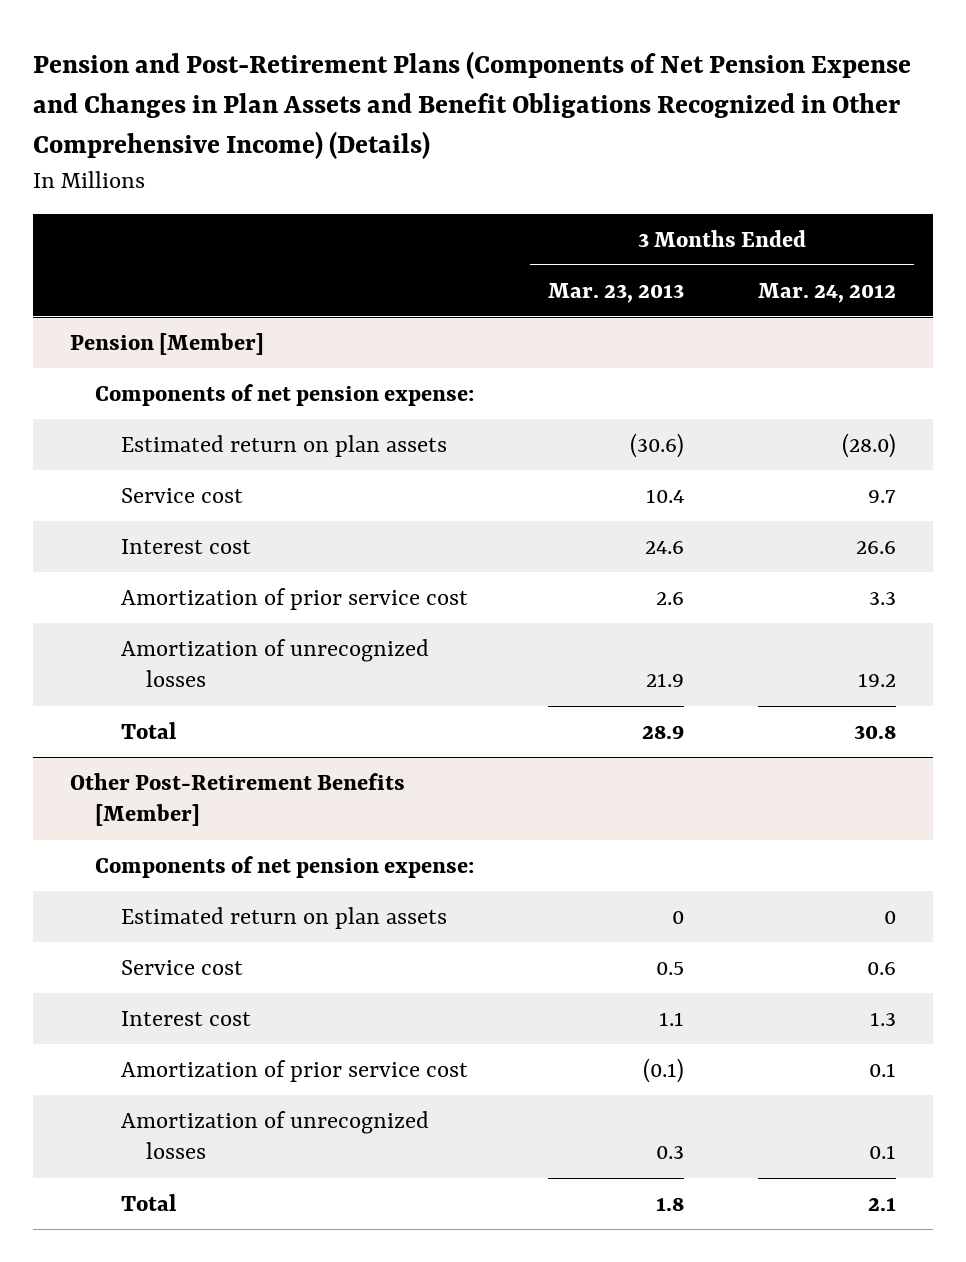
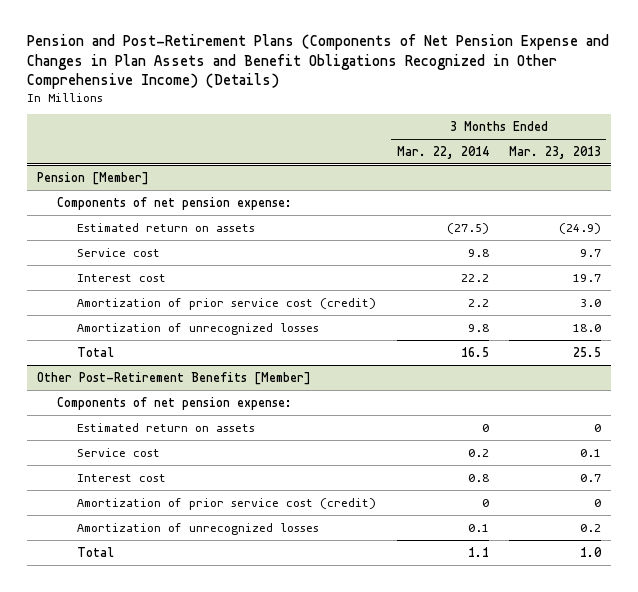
- | 3 Months Ended Mar. 23, 2013 | 3 Months Ended Mar. 24, 2012
+ | 3 Months Ended Mar. 22, 2014 | 3 Months Ended Mar. 23, 2013
@ Pension [Member]
- Estimated return on plan assets | (30.6) | (28.0)
- Service cost | 10.4 | 9.7
- Interest cost | 24.6 | 26.6
- Amortization of prior service cost | 2.6 | 3.3
- Amortization of unrecognized losses | 21.9 | 19.2
- Total | 28.9 | 30.8
+ Estimated return on assets | (27.5) | (24.9)
+ Service cost | 9.8 | 9.7
+ Interest cost | 22.2 | 19.7
+ Amortization of prior service cost (credit) | 2.2 | 3.0
+ Amortization of unrecognized losses | 9.8 | 18.0
+ Total | 16.5 | 25.5
@ Other Post-Retirement Benefits [Member]
- Estimated return on plan assets | 0 | 0
- Service cost | 0.5 | 0.6
- Interest cost | 1.1 | 1.3
- Amortization of prior service cost | (0.1) | 0.1
- Amortization of unrecognized losses | 0.3 | 0.1
- Total | 1.8 | 2.1
+ Estimated return on assets | 0 | 0
+ Service cost | 0.2 | 0.1
+ Interest cost | 0.8 | 0.7
+ Amortization of prior service cost (credit) | 0 | 0
+ Amortization of unrecognized losses | 0.1 | 0.2
+ Total | 1.1 | 1.0

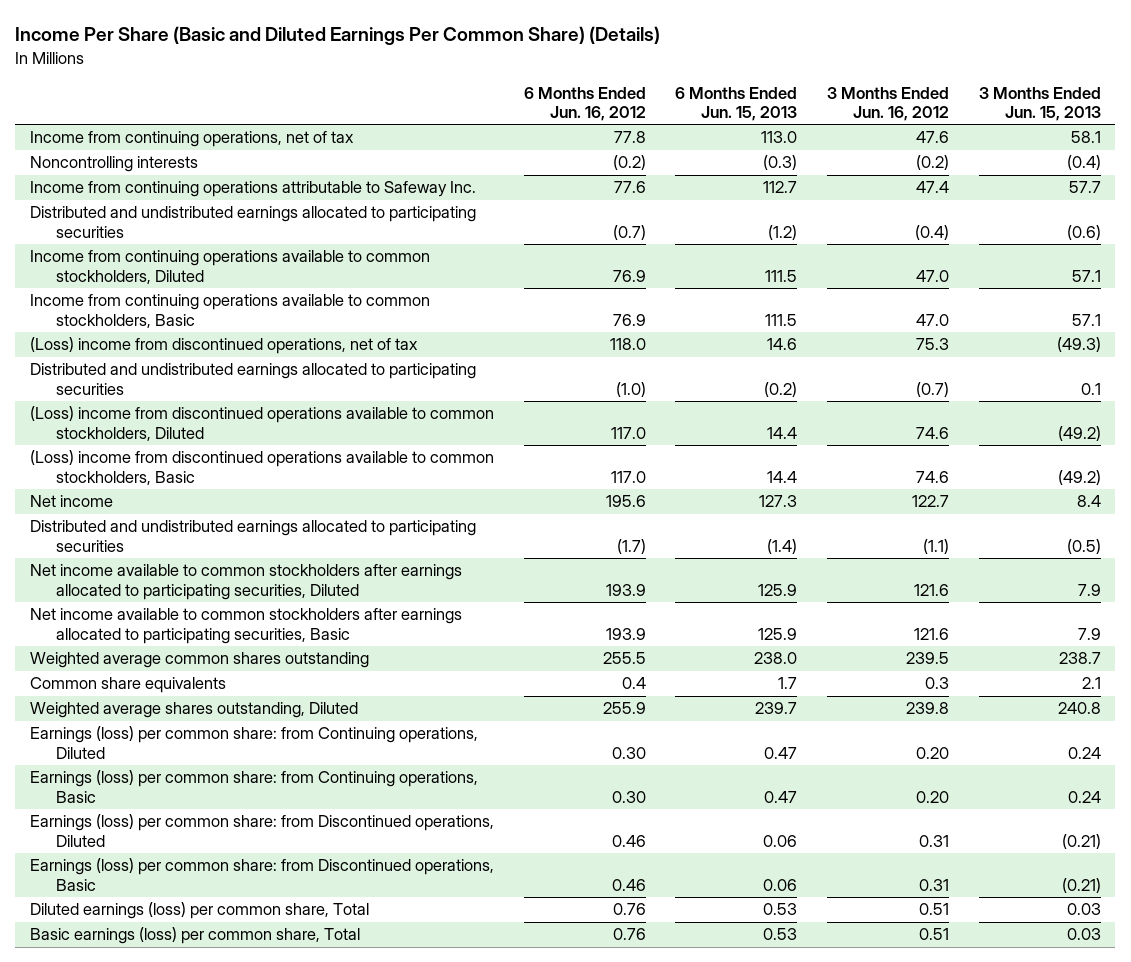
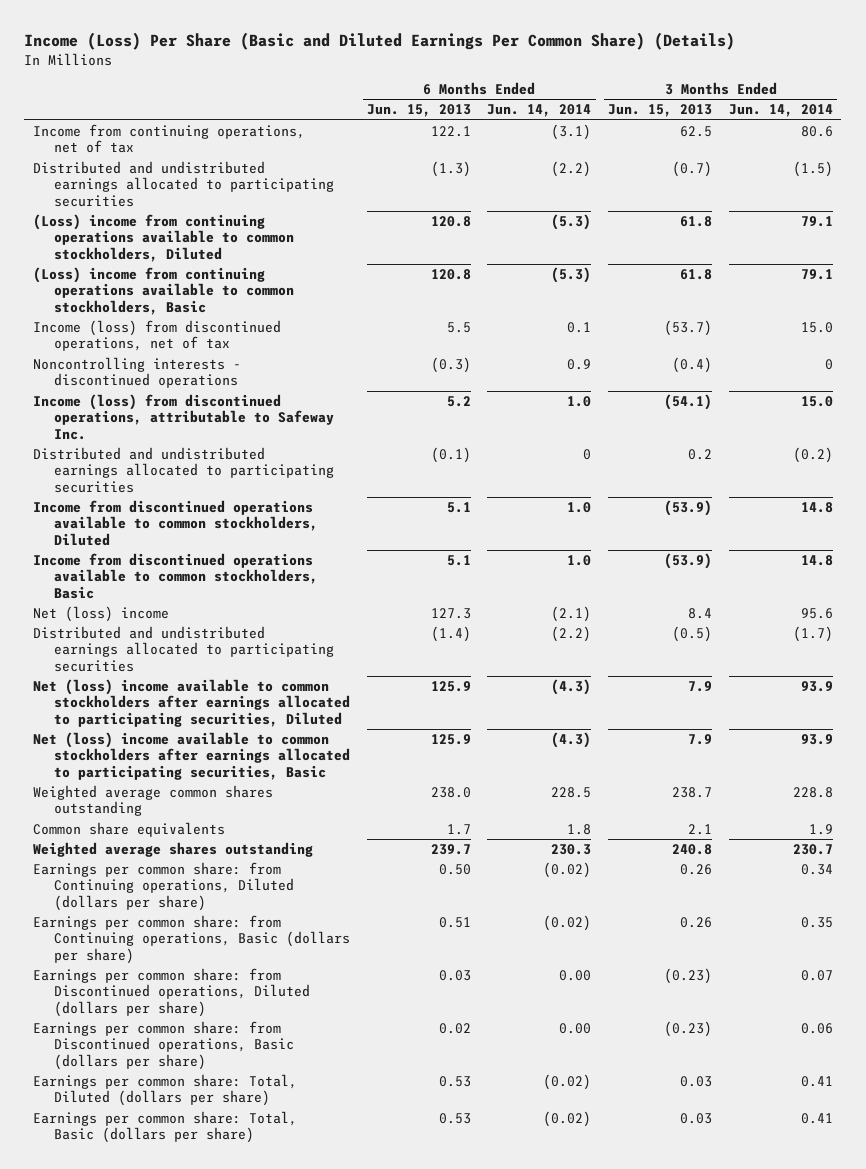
- Income Per Share (Basic and Diluted Earnings Per Common Share) (Details)
+ Income (Loss) Per Share (Basic and Diluted Earnings Per Common Share) (Details)
- | 6 Months Ended Jun. 16, 2012 | 6 Months Ended Jun. 15, 2013 | 3 Months Ended Jun. 16, 2012 | 3 Months Ended Jun. 15, 2013
+ | 6 Months Ended Jun. 15, 2013 | 6 Months Ended Jun. 14, 2014 | 3 Months Ended Jun. 15, 2013 | 3 Months Ended Jun. 14, 2014
- Income from continuing operations, net of tax | 77.8 | 113.0 | 47.6 | 58.1
- Noncontrolling interests | (0.2) | (0.3) | (0.2) | (0.4)
- Income from continuing operations attributable to Safeway Inc. | 77.6 | 112.7 | 47.4 | 57.7
- Distributed and undistributed earnings allocated to participating securities | (0.7) | (1.2) | (0.4) | (0.6)
- Income from continuing operations available to common stockholders, Diluted | 76.9 | 111.5 | 47.0 | 57.1
- Income from continuing operations available to common stockholders, Basic | 76.9 | 111.5 | 47.0 | 57.1
- (Loss) income from discontinued operations, net of tax | 118.0 | 14.6 | 75.3 | (49.3)
- Distributed and undistributed earnings allocated to participating securities | (1.0) | (0.2) | (0.7) | 0.1
- (Loss) income from discontinued operations available to common stockholders, Diluted | 117.0 | 14.4 | 74.6 | (49.2)
- (Loss) income from discontinued operations available to common stockholders, Basic | 117.0 | 14.4 | 74.6 | (49.2)
- Net income | 195.6 | 127.3 | 122.7 | 8.4
+ Income from continuing operations, net of tax | 122.1 | (3.1) | 62.5 | 80.6
+ Distributed and undistributed earnings allocated to participating securities | (1.3) | (2.2) | (0.7) | (1.5)
+ (Loss) income from continuing operations available to common stockholders, Diluted | 120.8 | (5.3) | 61.8 | 79.1
+ (Loss) income from continuing operations available to common stockholders, Basic | 120.8 | (5.3) | 61.8 | 79.1
+ Income (loss) from discontinued operations, net of tax | 5.5 | 0.1 | (53.7) | 15.0
+ Noncontrolling interests - discontinued operations | (0.3) | 0.9 | (0.4) | 0
+ Income (loss) from discontinued operations, attributable to Safeway Inc. | 5.2 | 1.0 | (54.1) | 15.0
+ Distributed and undistributed earnings allocated to participating securities | (0.1) | 0 | 0.2 | (0.2)
+ Income from discontinued operations available to common stockholders, Diluted | 5.1 | 1.0 | (53.9) | 14.8
+ Income from discontinued operations available to common stockholders, Basic | 5.1 | 1.0 | (53.9) | 14.8
+ Net (loss) income | 127.3 | (2.1) | 8.4 | 95.6
- Net income available to common stockholders after earnings allocated to participating securities, Diluted | 193.9 | 125.9 | 121.6 | 7.9
- Net income available to common stockholders after earnings allocated to participating securities, Basic | 193.9 | 125.9 | 121.6 | 7.9
+ Net (loss) income available to common stockholders after earnings allocated to participating securities, Diluted | 125.9 | (4.3) | 7.9 | 93.9
+ Net (loss) income available to common stockholders after earnings allocated to participating securities, Basic | 125.9 | (4.3) | 7.9 | 93.9
- Weighted average shares outstanding, Diluted | 255.9 | 239.7 | 239.8 | 240.8
- Earnings (loss) per common share: from Continuing operations, Diluted | 0.30 | 0.47 | 0.20 | 0.24
- Earnings (loss) per common share: from Continuing operations, Basic | 0.30 | 0.47 | 0.20 | 0.24
- Earnings (loss) per common share: from Discontinued operations, Diluted | 0.46 | 0.06 | 0.31 | (0.21)
- Earnings (loss) per common share: from Discontinued operations, Basic | 0.46 | 0.06 | 0.31 | (0.21)
- Diluted earnings (loss) per common share, Total | 0.76 | 0.53 | 0.51 | 0.03
- Basic earnings (loss) per common share, Total | 0.76 | 0.53 | 0.51 | 0.03
+ Weighted average shares outstanding | 239.7 | 230.3 | 240.8 | 230.7
+ Earnings per common share: from Continuing operations, Diluted (dollars per share) | 0.50 | (0.02) | 0.26 | 0.34
+ Earnings per common share: from Continuing operations, Basic (dollars per share) | 0.51 | (0.02) | 0.26 | 0.35
+ Earnings per common share: from Discontinued operations, Diluted (dollars per share) | 0.03 | 0.00 | (0.23) | 0.07
+ Earnings per common share: from Discontinued operations, Basic (dollars per share) | 0.02 | 0.00 | (0.23) | 0.06
+ Earnings per common share: Total, Diluted (dollars per share) | 0.53 | (0.02) | 0.03 | 0.41
+ Earnings per common share: Total, Basic (dollars per share) | 0.53 | (0.02) | 0.03 | 0.41

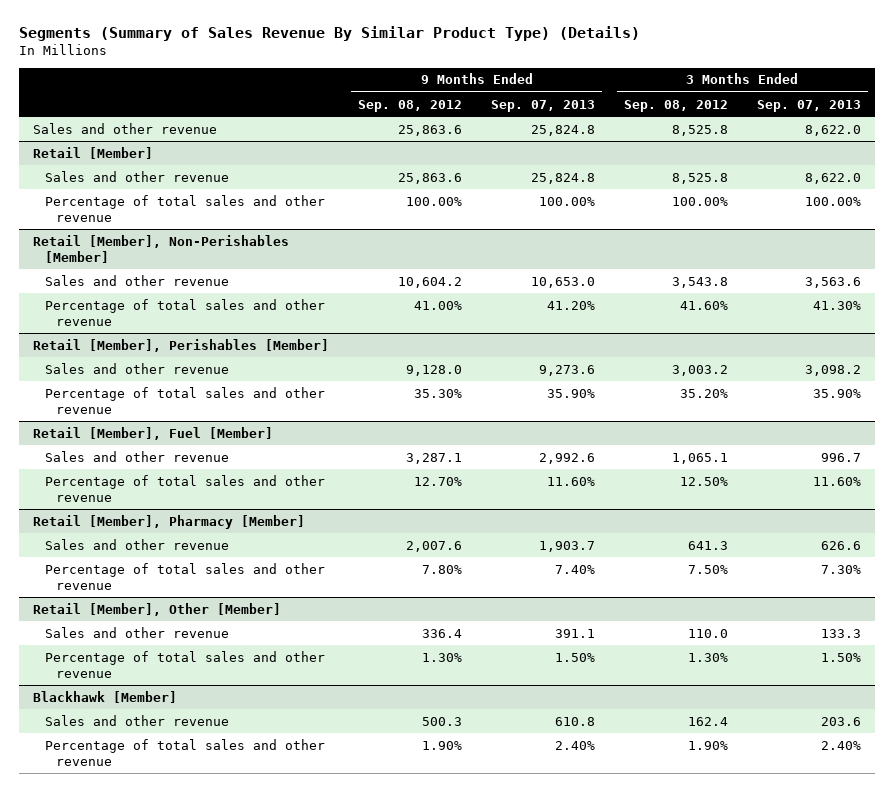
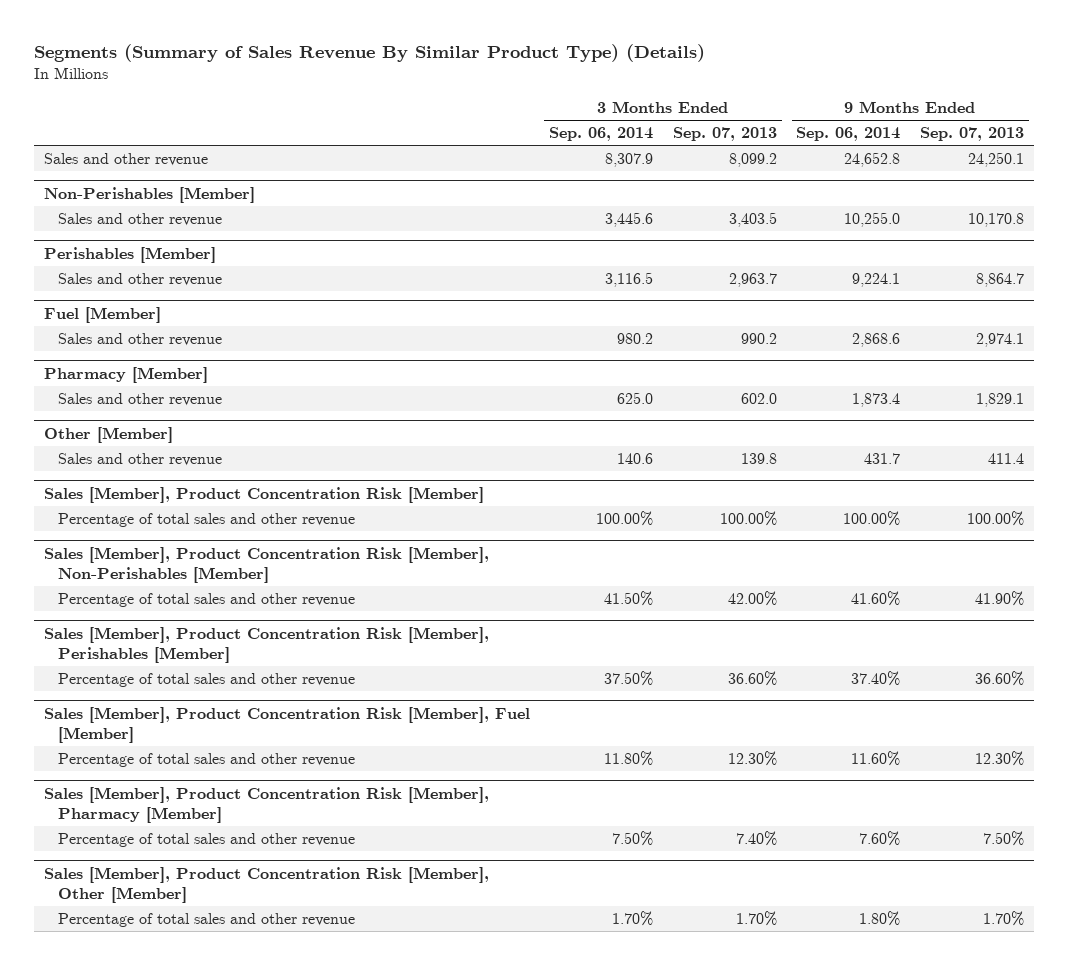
- | 9 Months Ended Sep. 08, 2012 | 9 Months Ended Sep. 07, 2013 | 3 Months Ended Sep. 08, 2012 | 3 Months Ended Sep. 07, 2013
+ | 3 Months Ended Sep. 06, 2014 | 3 Months Ended Sep. 07, 2013 | 9 Months Ended Sep. 06, 2014 | 9 Months Ended Sep. 07, 2013
- Sales and other revenue | 25,863.6 | 25,824.8 | 8,525.8 | 8,622.0
- Retail [Member]
- Sales and other revenue | 25,863.6 | 25,824.8 | 8,525.8 | 8,622.0
+ Sales and other revenue | 8,307.9 | 8,099.2 | 24,652.8 | 24,250.1
+ Non-Perishables [Member]
+ Sales and other revenue | 3,445.6 | 3,403.5 | 10,255.0 | 10,170.8
+ Perishables [Member]
+ Sales and other revenue | 3,116.5 | 2,963.7 | 9,224.1 | 8,864.7
+ Fuel [Member]
+ Sales and other revenue | 980.2 | 990.2 | 2,868.6 | 2,974.1
+ Pharmacy [Member]
+ Sales and other revenue | 625.0 | 602.0 | 1,873.4 | 1,829.1
+ Other [Member]
+ Sales and other revenue | 140.6 | 139.8 | 431.7 | 411.4
+ Sales [Member], Product Concentration Risk [Member]
- Retail [Member], Non-Perishables [Member]
- Sales and other revenue | 10,604.2 | 10,653.0 | 3,543.8 | 3,563.6
- Percentage of total sales and other revenue | 41.00% | 41.20% | 41.60% | 41.30%
- Retail [Member], Perishables [Member]
- Sales and other revenue | 9,128.0 | 9,273.6 | 3,003.2 | 3,098.2
- Percentage of total sales and other revenue | 35.30% | 35.90% | 35.20% | 35.90%
- Retail [Member], Fuel [Member]
- Sales and other revenue | 3,287.1 | 2,992.6 | 1,065.1 | 996.7
- Percentage of total sales and other revenue | 12.70% | 11.60% | 12.50% | 11.60%
- Retail [Member], Pharmacy [Member]
- Sales and other revenue | 2,007.6 | 1,903.7 | 641.3 | 626.6
- Percentage of total sales and other revenue | 7.80% | 7.40% | 7.50% | 7.30%
- Retail [Member], Other [Member]
- Sales and other revenue | 336.4 | 391.1 | 110.0 | 133.3
- Percentage of total sales and other revenue | 1.30% | 1.50% | 1.30% | 1.50%
- Blackhawk [Member]
- Sales and other revenue | 500.3 | 610.8 | 162.4 | 203.6
- Percentage of total sales and other revenue | 1.90% | 2.40% | 1.90% | 2.40%
+ Sales [Member], Product Concentration Risk [Member], Non-Perishables [Member]
+ Percentage of total sales and other revenue | 41.50% | 42.00% | 41.60% | 41.90%
+ Sales [Member], Product Concentration Risk [Member], Perishables [Member]
+ Percentage of total sales and other revenue | 37.50% | 36.60% | 37.40% | 36.60%
+ Sales [Member], Product Concentration Risk [Member], Fuel [Member]
+ Percentage of total sales and other revenue | 11.80% | 12.30% | 11.60% | 12.30%
+ Sales [Member], Product Concentration Risk [Member], Pharmacy [Member]
+ Percentage of total sales and other revenue | 7.50% | 7.40% | 7.60% | 7.50%
+ Sales [Member], Product Concentration Risk [Member], Other [Member]
+ Percentage of total sales and other revenue | 1.70% | 1.70% | 1.80% | 1.70%

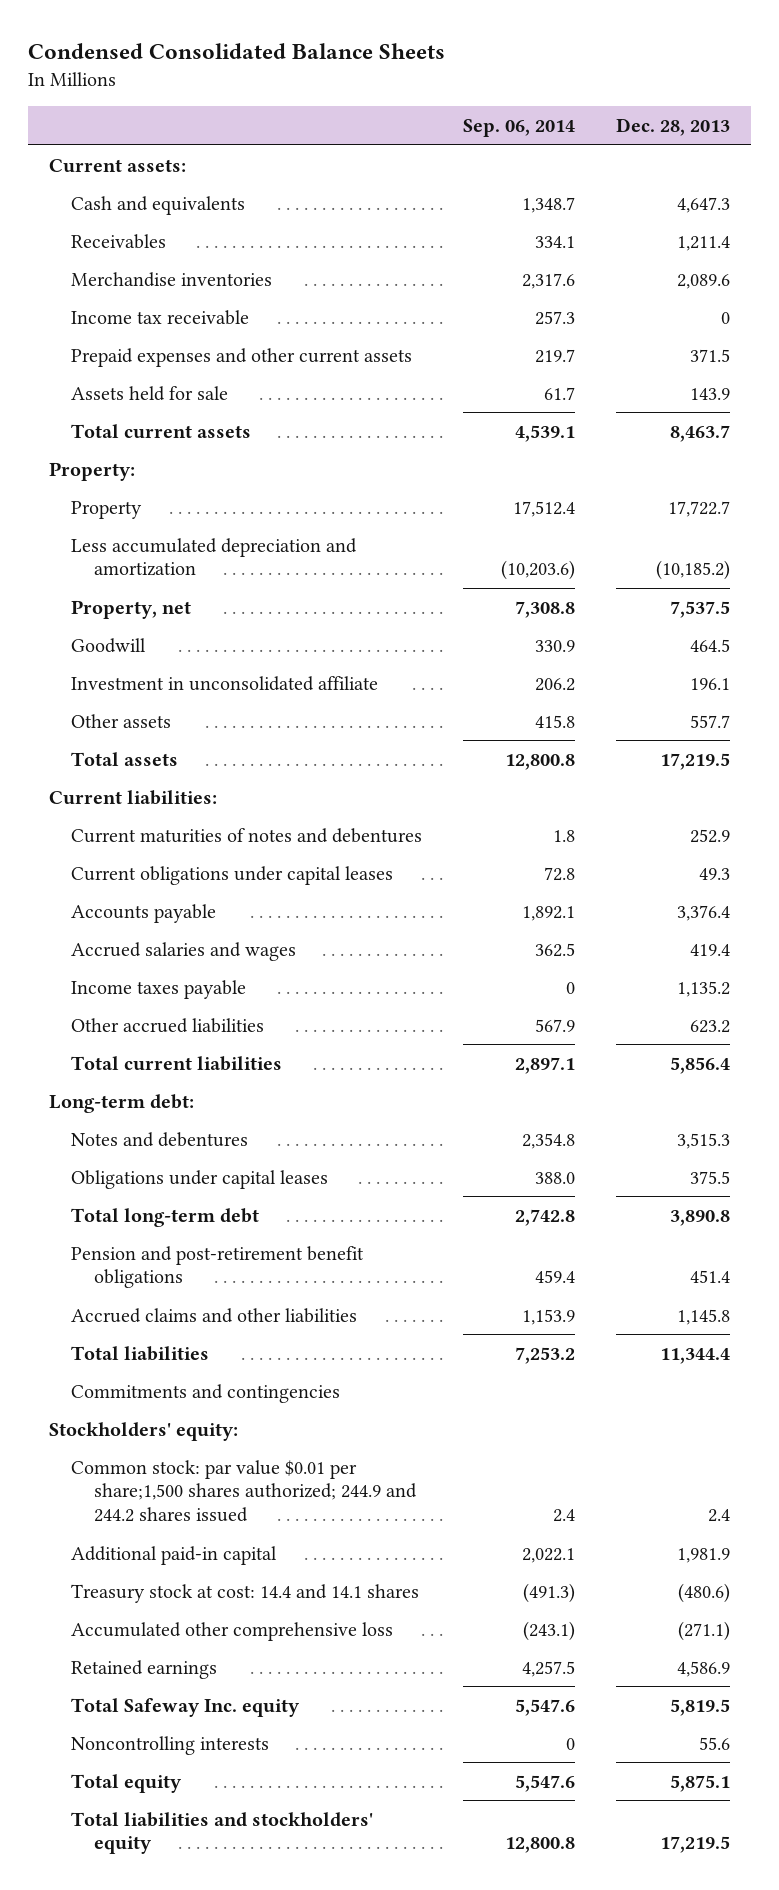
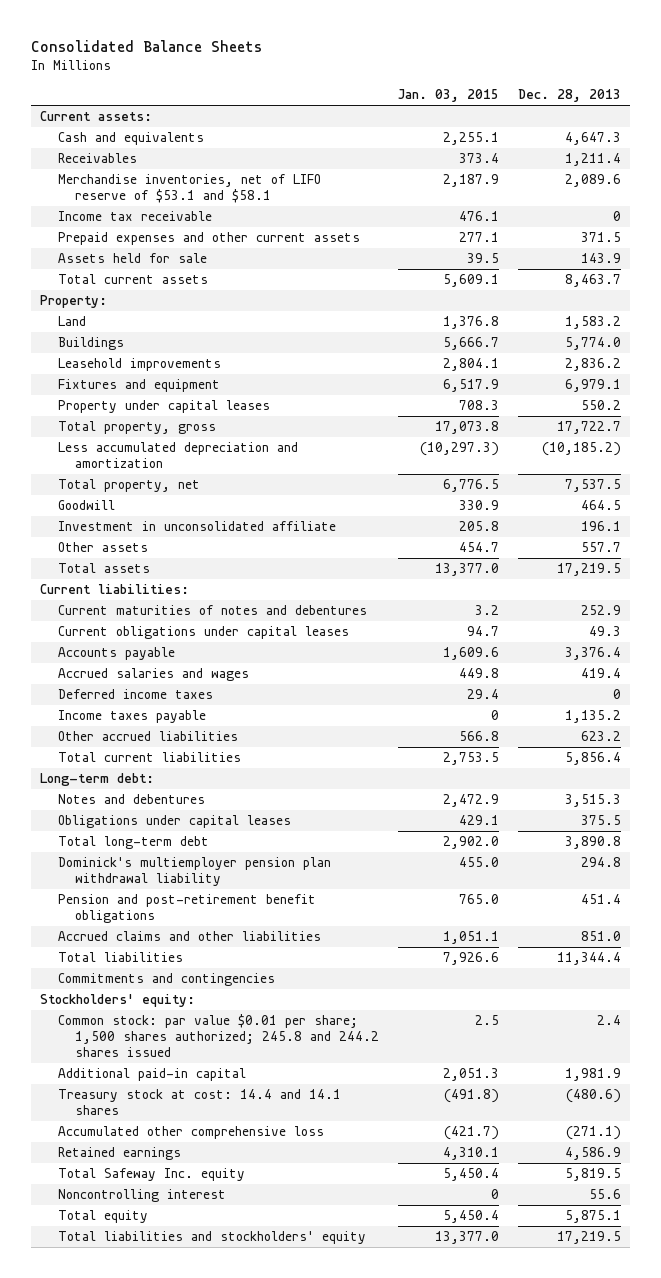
- Condensed Consolidated Balance Sheets
+ Consolidated Balance Sheets
- | Sep. 06, 2014 | Dec. 28, 2013
+ | Jan. 03, 2015 | Dec. 28, 2013
- Merchandise inventories | 2,317.6 | 2,089.6
+ Merchandise inventories, net of LIFO reserve of $53.1 and $58.1 | 2,187.9 | 2,089.6
- Property | 17,512.4 | 17,722.7
+ Land | 1,376.8 | 1,583.2
+ Buildings | 5,666.7 | 5,774.0
+ Leasehold improvements | 2,804.1 | 2,836.2
+ Fixtures and equipment | 6,517.9 | 6,979.1
+ Property under capital leases | 708.3 | 550.2
+ Total property, gross | 17,073.8 | 17,722.7
- Property, net | 7,308.8 | 7,537.5
+ Total property, net | 6,776.5 | 7,537.5
+ Deferred income taxes | 29.4 | 0
+ Dominick's multiemployer pension plan withdrawal liability | 455.0 | 294.8
- Accrued claims and other liabilities | 1,153.9 | 1,145.8
+ Accrued claims and other liabilities | 1,051.1 | 851.0
- Common stock: par value $0.01 per share;1,500 shares authorized; 244.9 and 244.2 shares issued | 2.4 | 2.4
+ Common stock: par value $0.01 per share; 1,500 shares authorized; 245.8 and 244.2 shares issued | 2.5 | 2.4
- Noncontrolling interests | 0 | 55.6
+ Noncontrolling interest | 0 | 55.6

